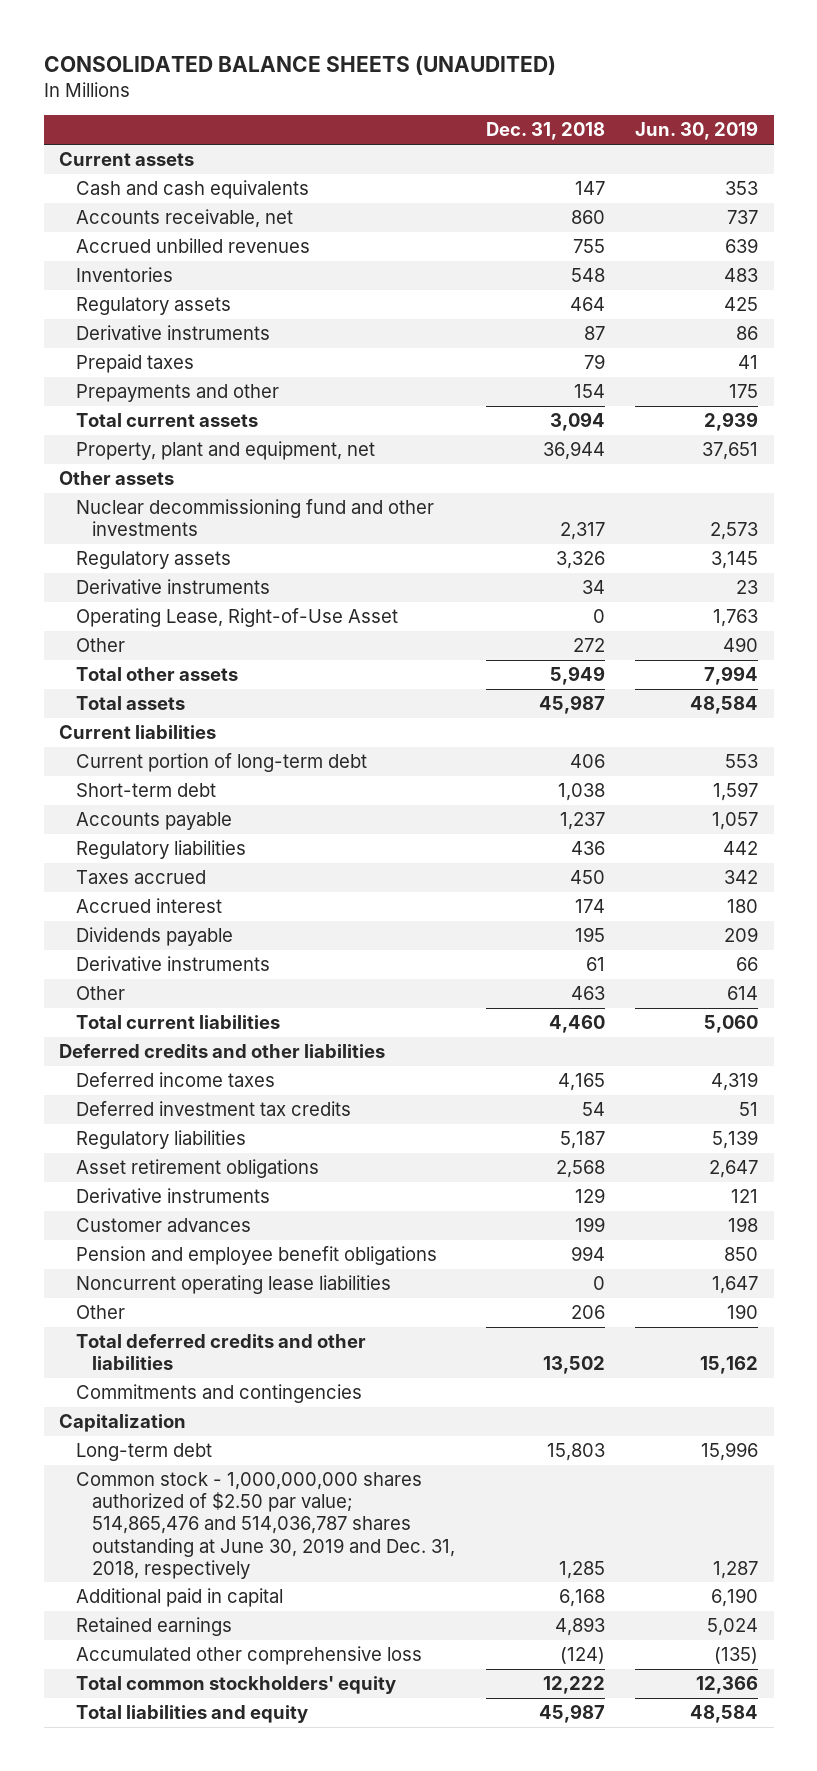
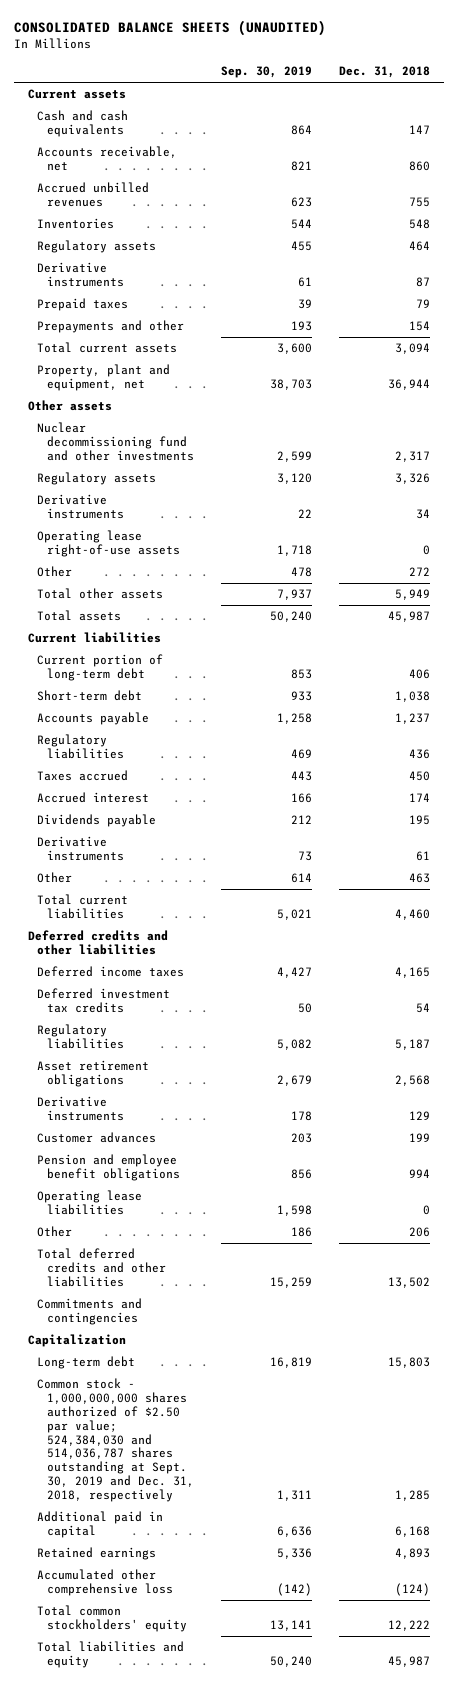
- | Dec. 31, 2018 | Jun. 30, 2019
+ | Sep. 30, 2019 | Dec. 31, 2018
- Operating Lease, Right-of-Use Asset | 0 | 1,763
+ Operating lease right-of-use assets | 1,718 | 0
- Noncurrent operating lease liabilities | 0 | 1,647
+ Operating lease liabilities | 1,598 | 0
- Common stock - 1,000,000,000 shares authorized of $2.50 par value; 514,865,476 and 514,036,787 shares outstanding at June 30, 2019 and Dec. 31, 2018, respectively | 1,285 | 1,287
+ Common stock - 1,000,000,000 shares authorized of $2.50 par value; 524,384,030 and 514,036,787 shares outstanding at Sept. 30, 2019 and Dec. 31, 2018, respectively | 1,311 | 1,285

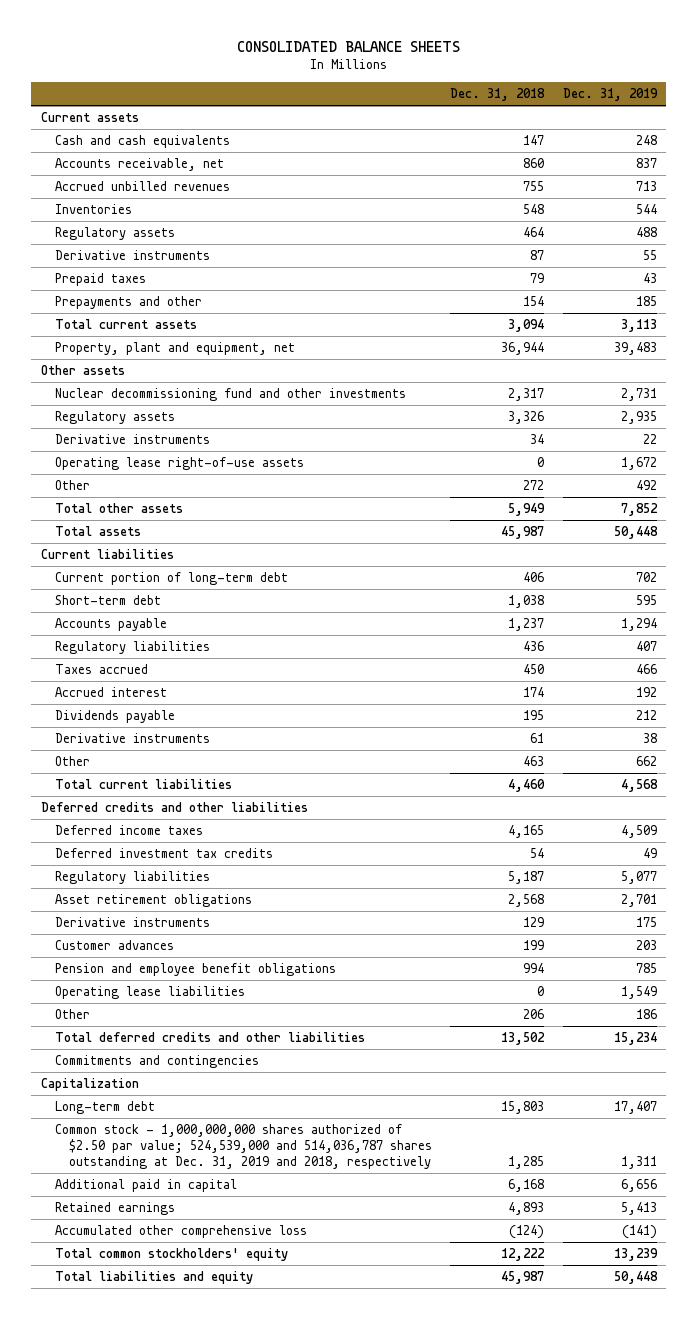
- CONSOLIDATED BALANCE SHEETS (UNAUDITED)
+ CONSOLIDATED BALANCE SHEETS
- | Sep. 30, 2019 | Dec. 31, 2018
+ | Dec. 31, 2018 | Dec. 31, 2019
- Common stock - 1,000,000,000 shares authorized of $2.50 par value; 524,384,030 and 514,036,787 shares outstanding at Sept. 30, 2019 and Dec. 31, 2018, respectively | 1,311 | 1,285
+ Common stock - 1,000,000,000 shares authorized of $2.50 par value; 524,539,000 and 514,036,787 shares outstanding at Dec. 31, 2019 and 2018, respectively | 1,285 | 1,311

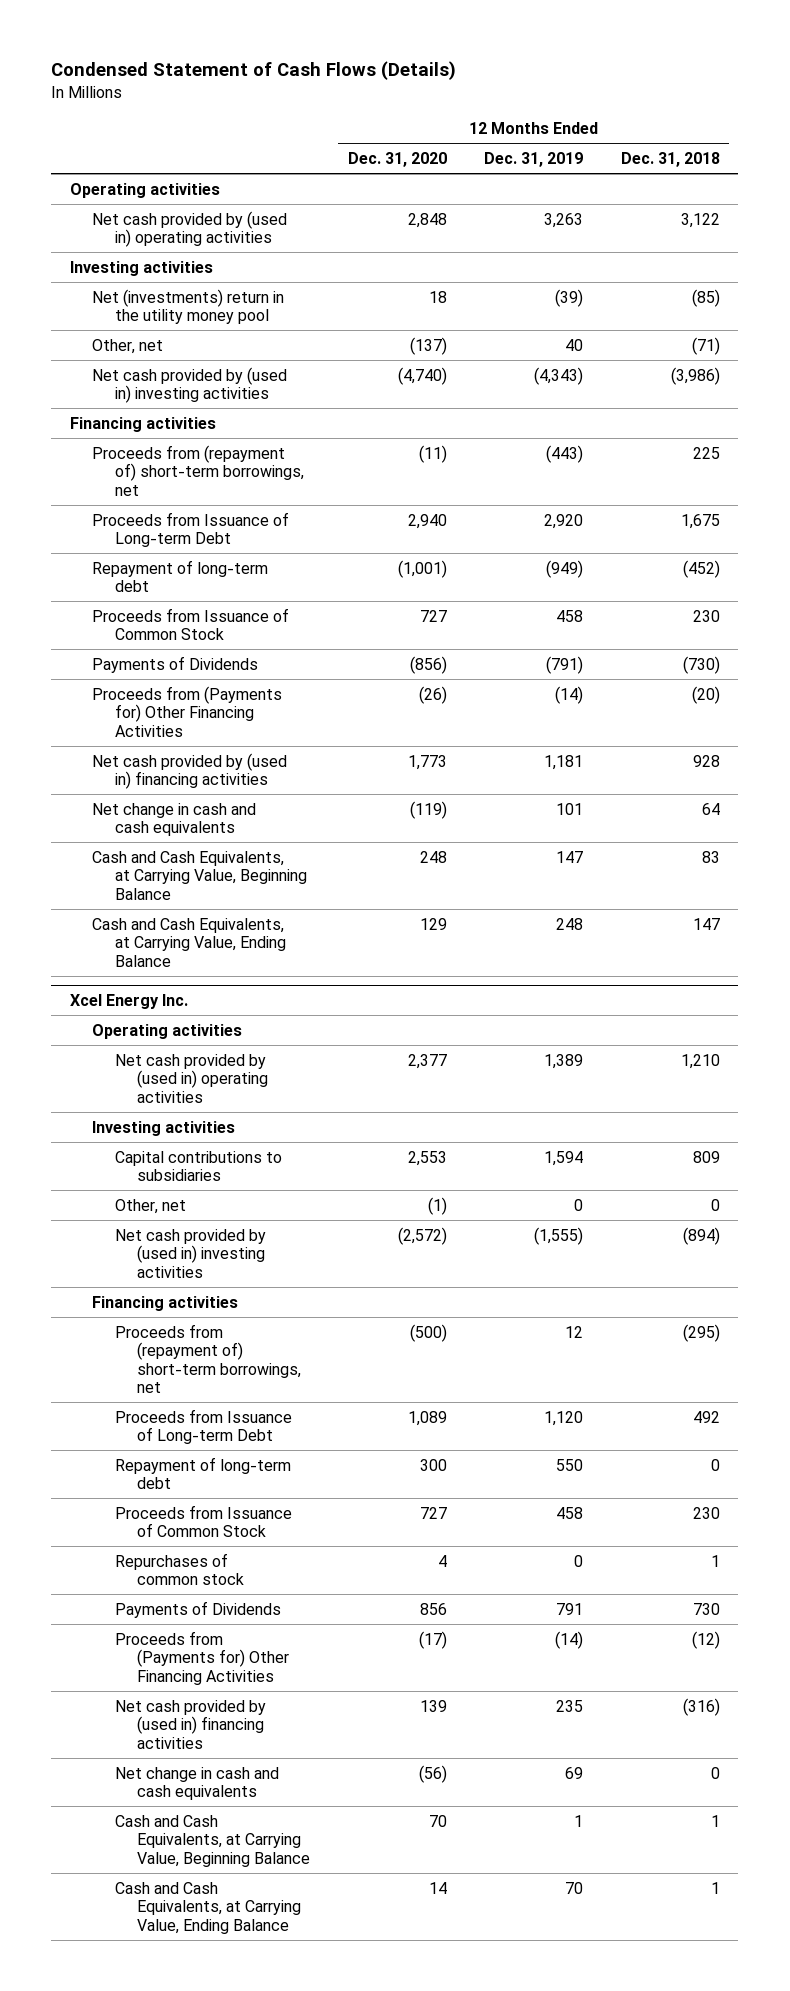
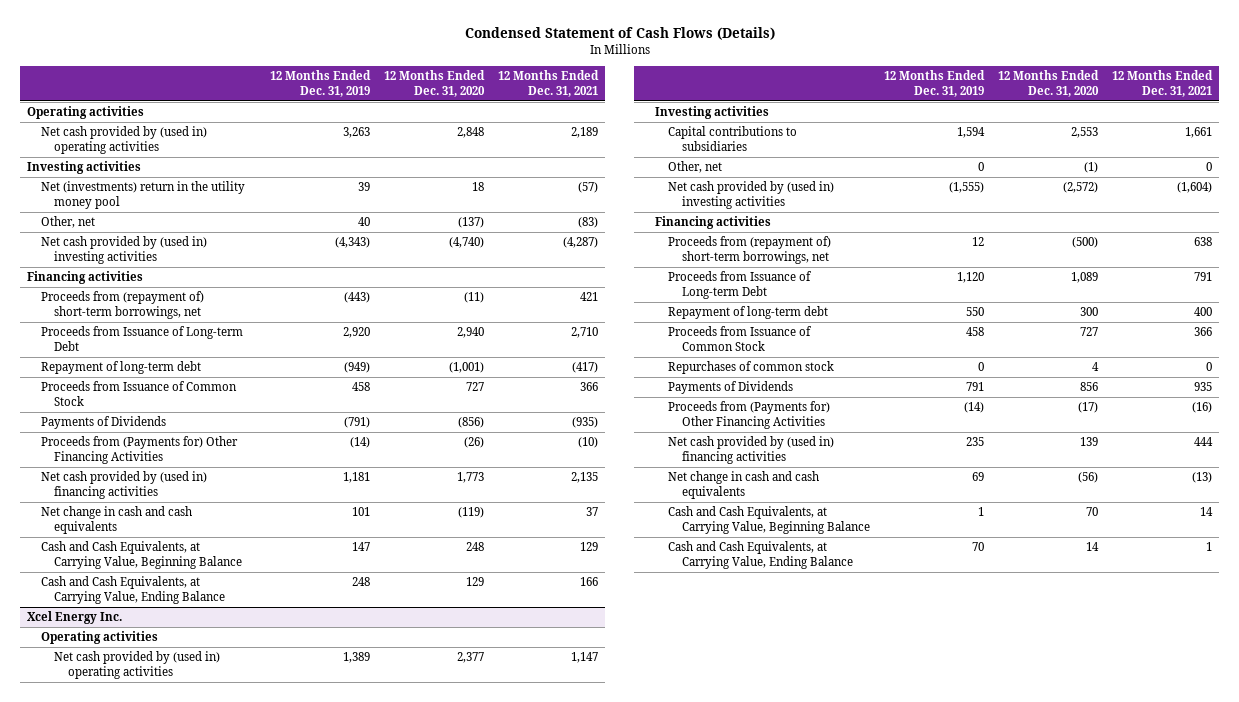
- | 12 Months Ended Dec. 31, 2020 | 12 Months Ended Dec. 31, 2019 | 12 Months Ended Dec. 31, 2018
+ | 12 Months Ended Dec. 31, 2019 | 12 Months Ended Dec. 31, 2020 | 12 Months Ended Dec. 31, 2021
- Net (investments) return in the utility money pool | 18 | (39) | (85)
+ Net (investments) return in the utility money pool | 39 | 18 | (57)

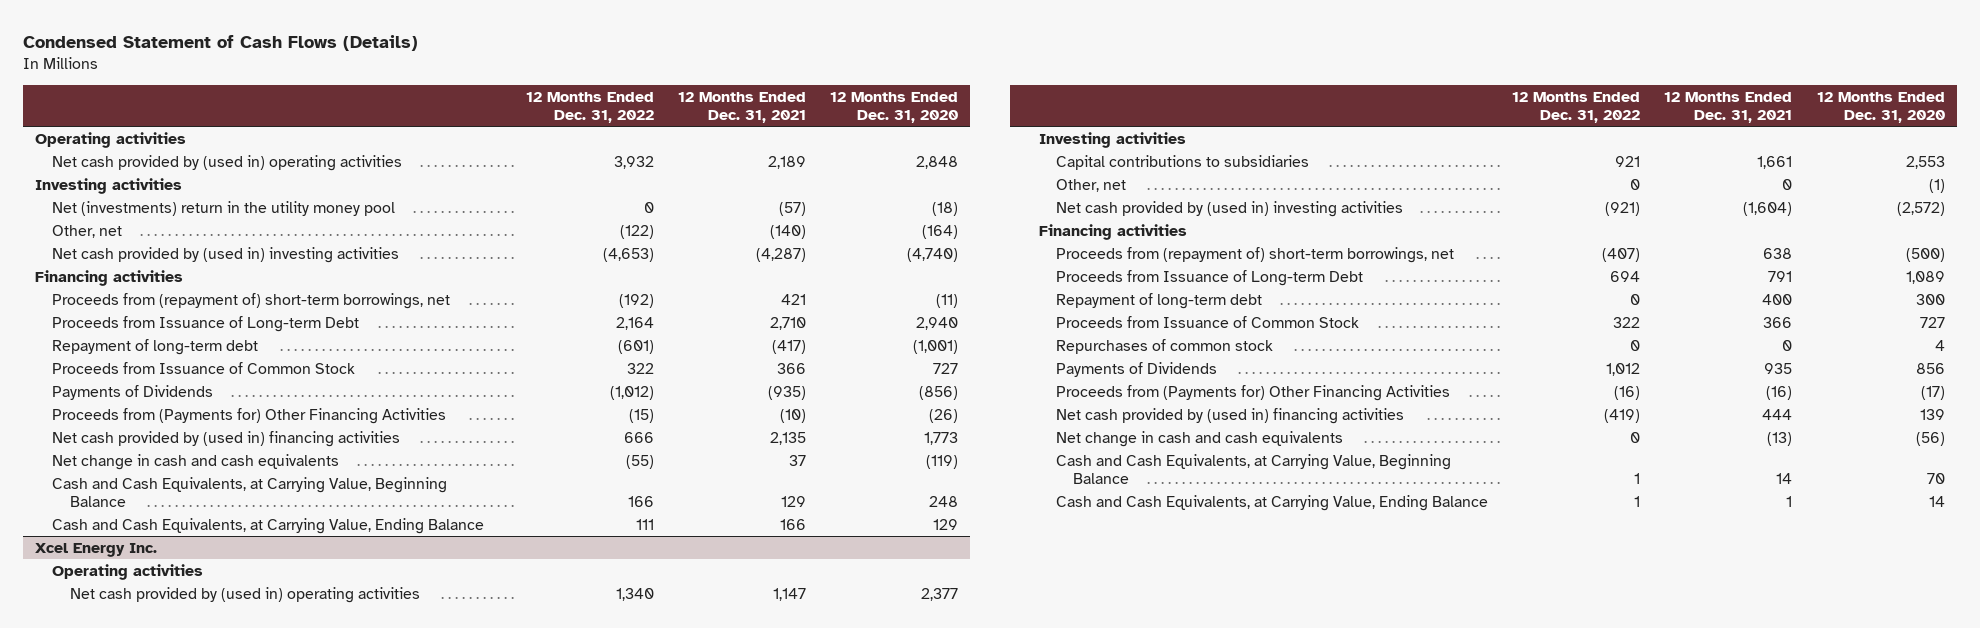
- | 12 Months Ended Dec. 31, 2019 | 12 Months Ended Dec. 31, 2020 | 12 Months Ended Dec. 31, 2021
+ | 12 Months Ended Dec. 31, 2022 | 12 Months Ended Dec. 31, 2021 | 12 Months Ended Dec. 31, 2020
- Net (investments) return in the utility money pool | 39 | 18 | (57)
- Other, net | 40 | (137) | (83)
+ Net (investments) return in the utility money pool | 0 | (57) | (18)
+ Other, net | (122) | (140) | (164)

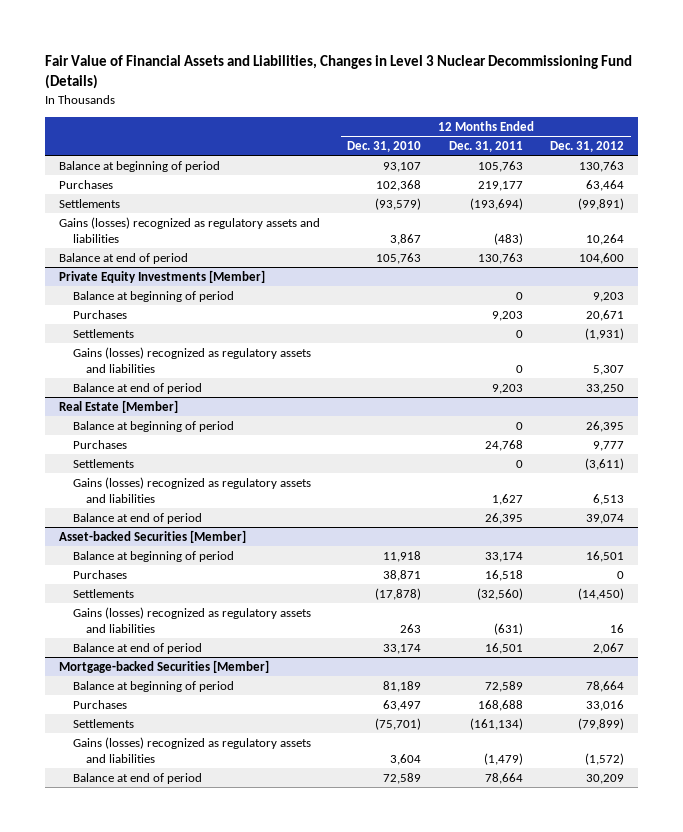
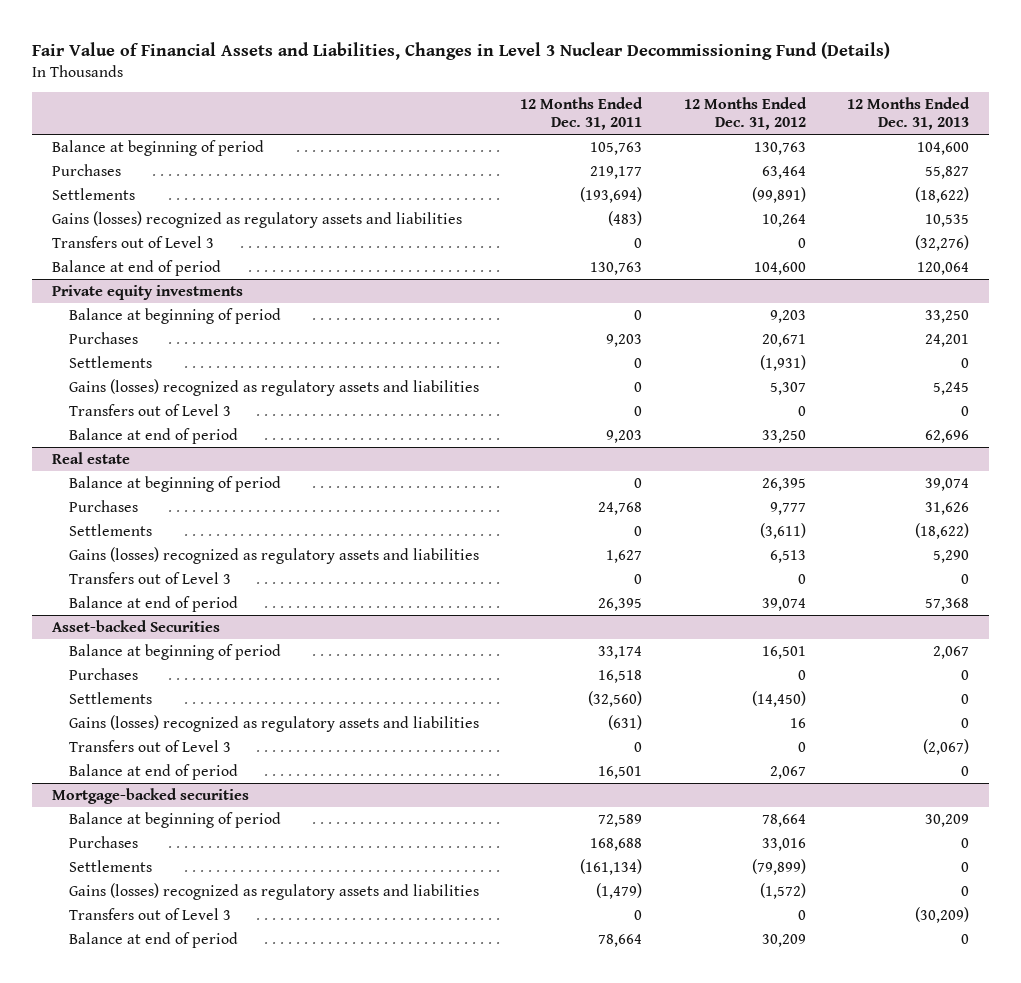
- | 12 Months Ended Dec. 31, 2010 | 12 Months Ended Dec. 31, 2011 | 12 Months Ended Dec. 31, 2012
+ | 12 Months Ended Dec. 31, 2011 | 12 Months Ended Dec. 31, 2012 | 12 Months Ended Dec. 31, 2013
+ Transfers out of Level 3 | 0 | 0 | (32,276)
- Private Equity Investments [Member]
+ Private equity investments
+ Transfers out of Level 3 | 0 | 0 | 0
- Real Estate [Member]
+ Real estate
+ Transfers out of Level 3 | 0 | 0 | 0
- Asset-backed Securities [Member]
+ Asset-backed Securities
+ Transfers out of Level 3 | 0 | 0 | (2,067)
- Mortgage-backed Securities [Member]
+ Mortgage-backed securities
+ Transfers out of Level 3 | 0 | 0 | (30,209)

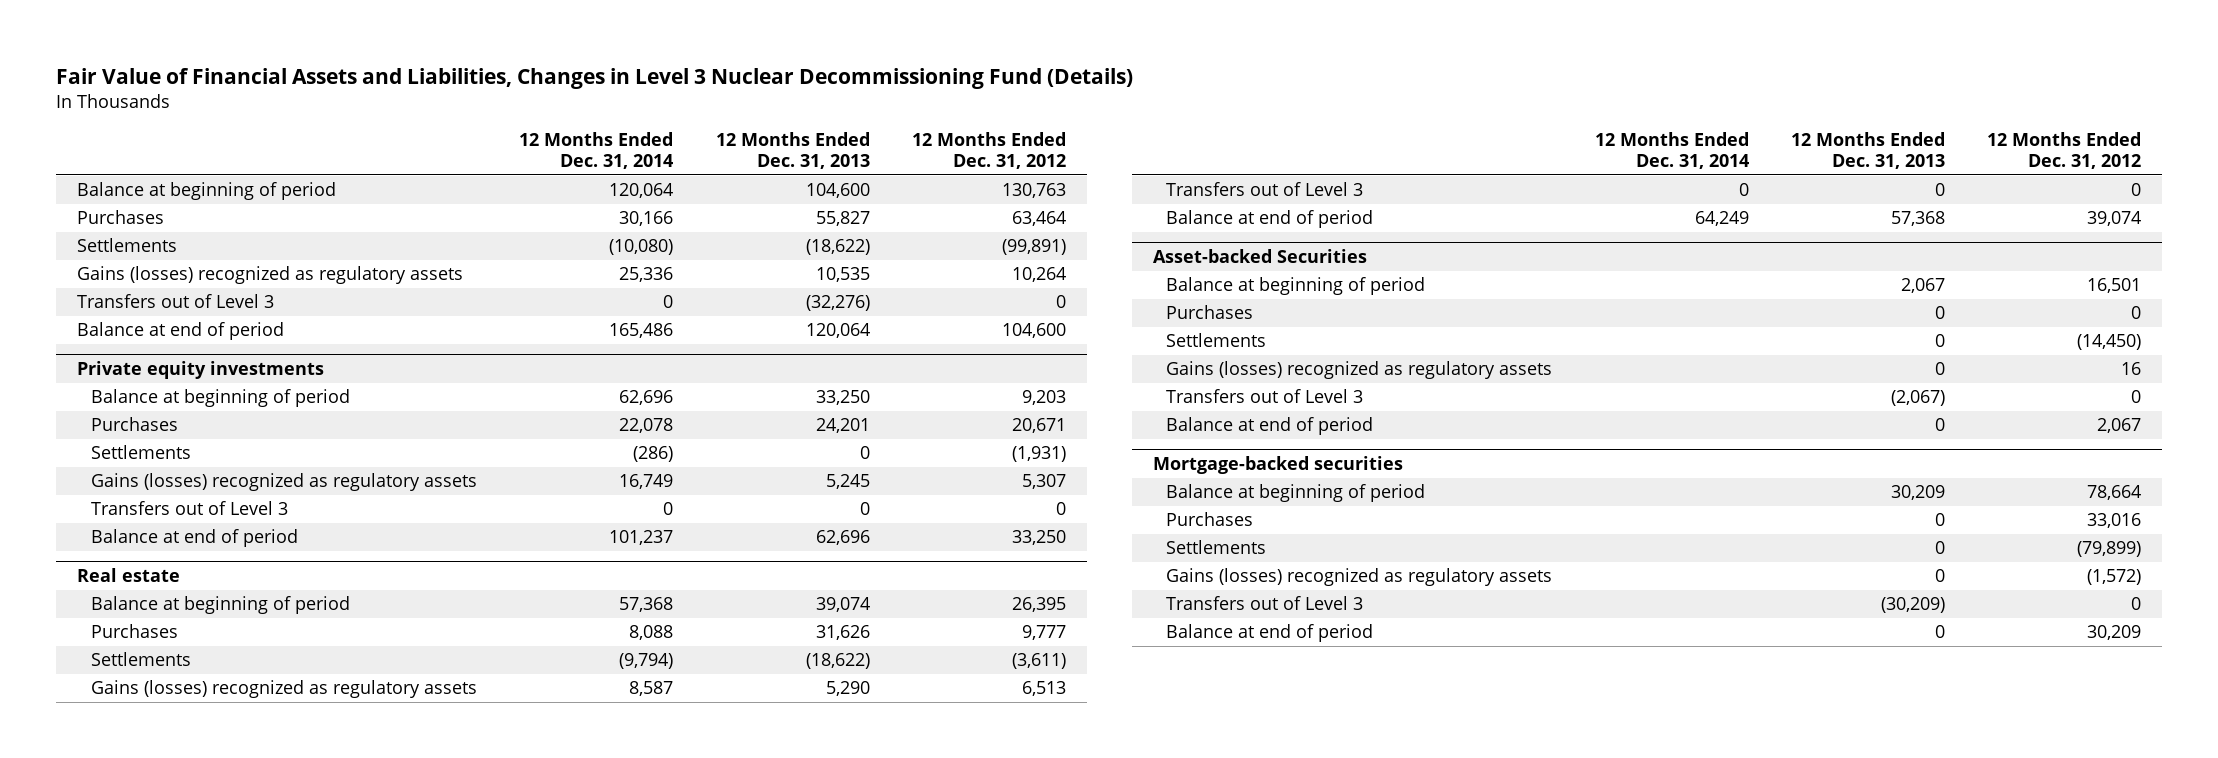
- | 12 Months Ended Dec. 31, 2011 | 12 Months Ended Dec. 31, 2012 | 12 Months Ended Dec. 31, 2013
+ | 12 Months Ended Dec. 31, 2014 | 12 Months Ended Dec. 31, 2013 | 12 Months Ended Dec. 31, 2012
- Gains (losses) recognized as regulatory assets and liabilities | (483) | 10,264 | 10,535
+ Gains (losses) recognized as regulatory assets | 25,336 | 10,535 | 10,264
@ Private equity investments
- Gains (losses) recognized as regulatory assets and liabilities | 0 | 5,307 | 5,245
+ Gains (losses) recognized as regulatory assets | 16,749 | 5,245 | 5,307
@ Real estate
- Gains (losses) recognized as regulatory assets and liabilities | 1,627 | 6,513 | 5,290
+ Gains (losses) recognized as regulatory assets | 8,587 | 5,290 | 6,513
@ Asset-backed Securities
- Gains (losses) recognized as regulatory assets and liabilities | (631) | 16 | 0
+ Gains (losses) recognized as regulatory assets | | 0 | 16
@ Mortgage-backed securities
- Gains (losses) recognized as regulatory assets and liabilities | (1,479) | (1,572) | 0
+ Gains (losses) recognized as regulatory assets | | 0 | (1,572)

